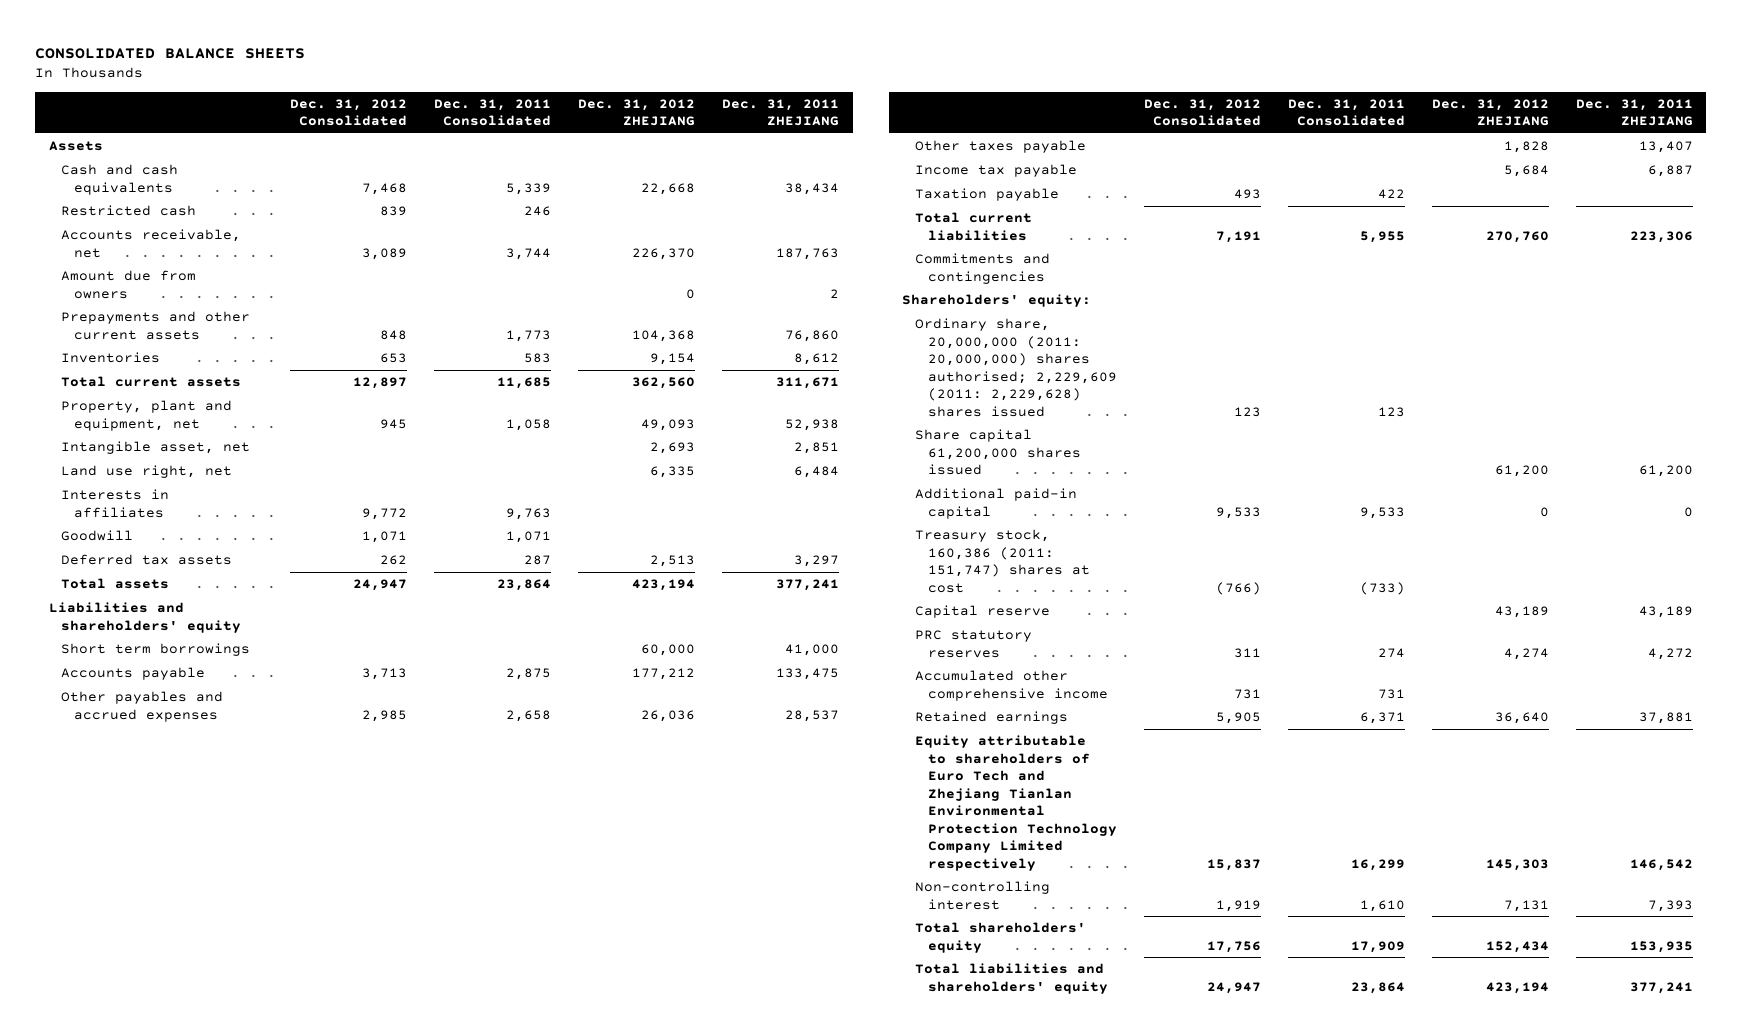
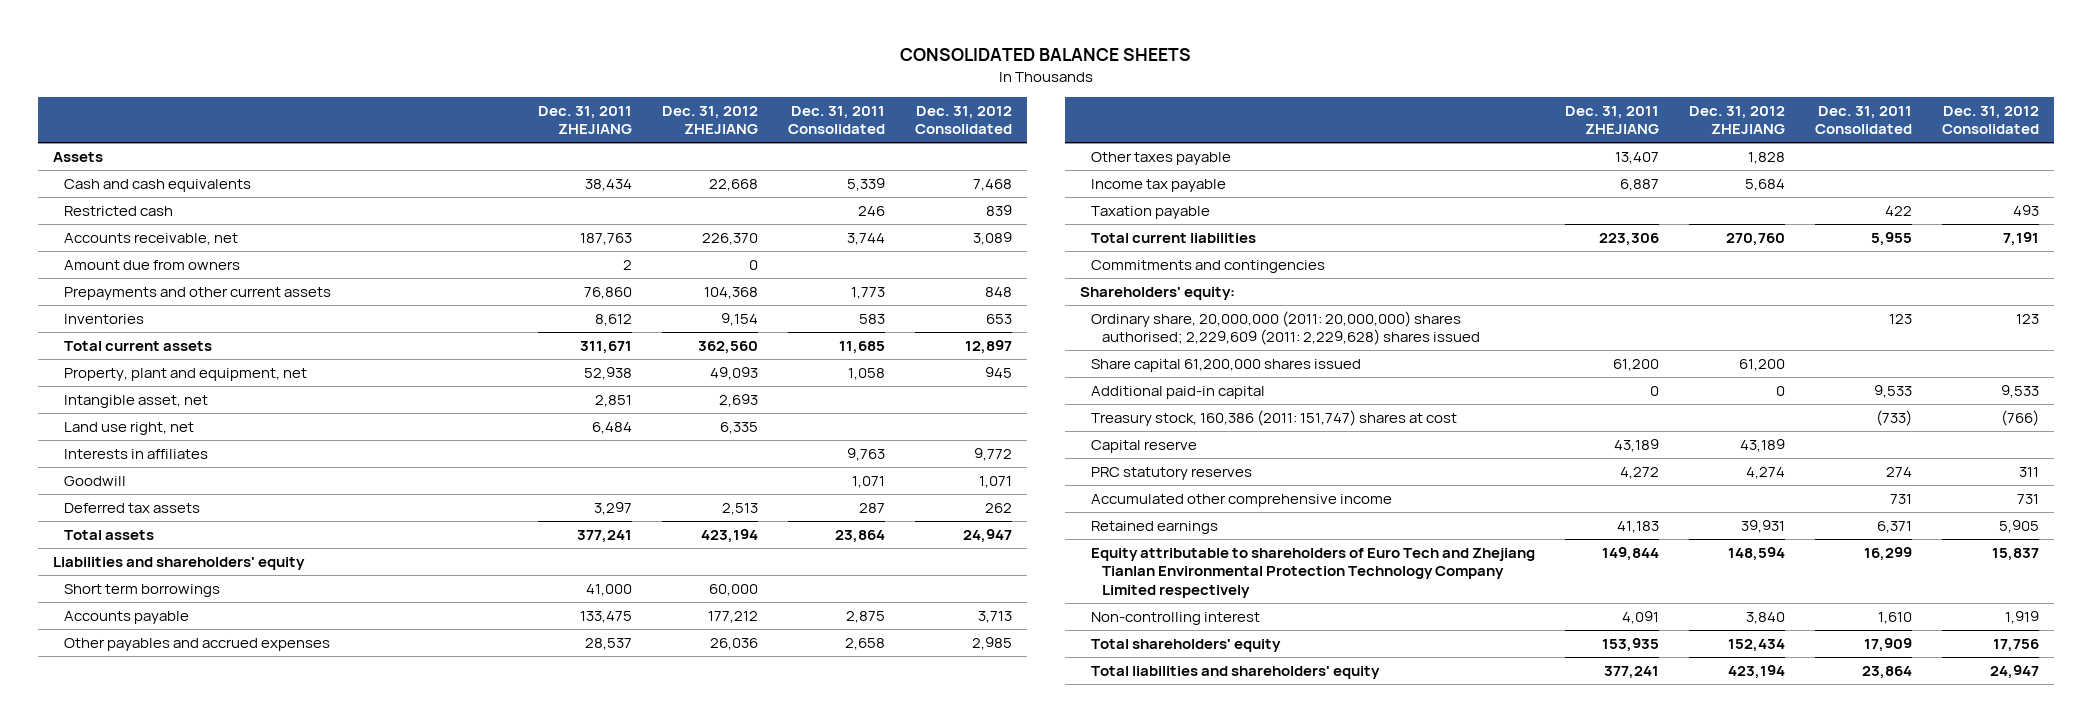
- | Dec. 31, 2012 Consolidated | Dec. 31, 2011 Consolidated | Dec. 31, 2012 ZHEJIANG | Dec. 31, 2011 ZHEJIANG
+ | Dec. 31, 2011 ZHEJIANG | Dec. 31, 2012 ZHEJIANG | Dec. 31, 2011 Consolidated | Dec. 31, 2012 Consolidated
- Retained earnings | 5,905 | 6,371 | 36,640 | 37,881
- Equity attributable to shareholders of Euro Tech and Zhejiang Tianlan Environmental Protection Technology Company Limited respectively | 15,837 | 16,299 | 145,303 | 146,542
- Non-controlling interest | 1,919 | 1,610 | 7,131 | 7,393
+ Retained earnings | 41,183 | 39,931 | 6,371 | 5,905
+ Equity attributable to shareholders of Euro Tech and Zhejiang Tianlan Environmental Protection Technology Company Limited respectively | 149,844 | 148,594 | 16,299 | 15,837
+ Non-controlling interest | 4,091 | 3,840 | 1,610 | 1,919

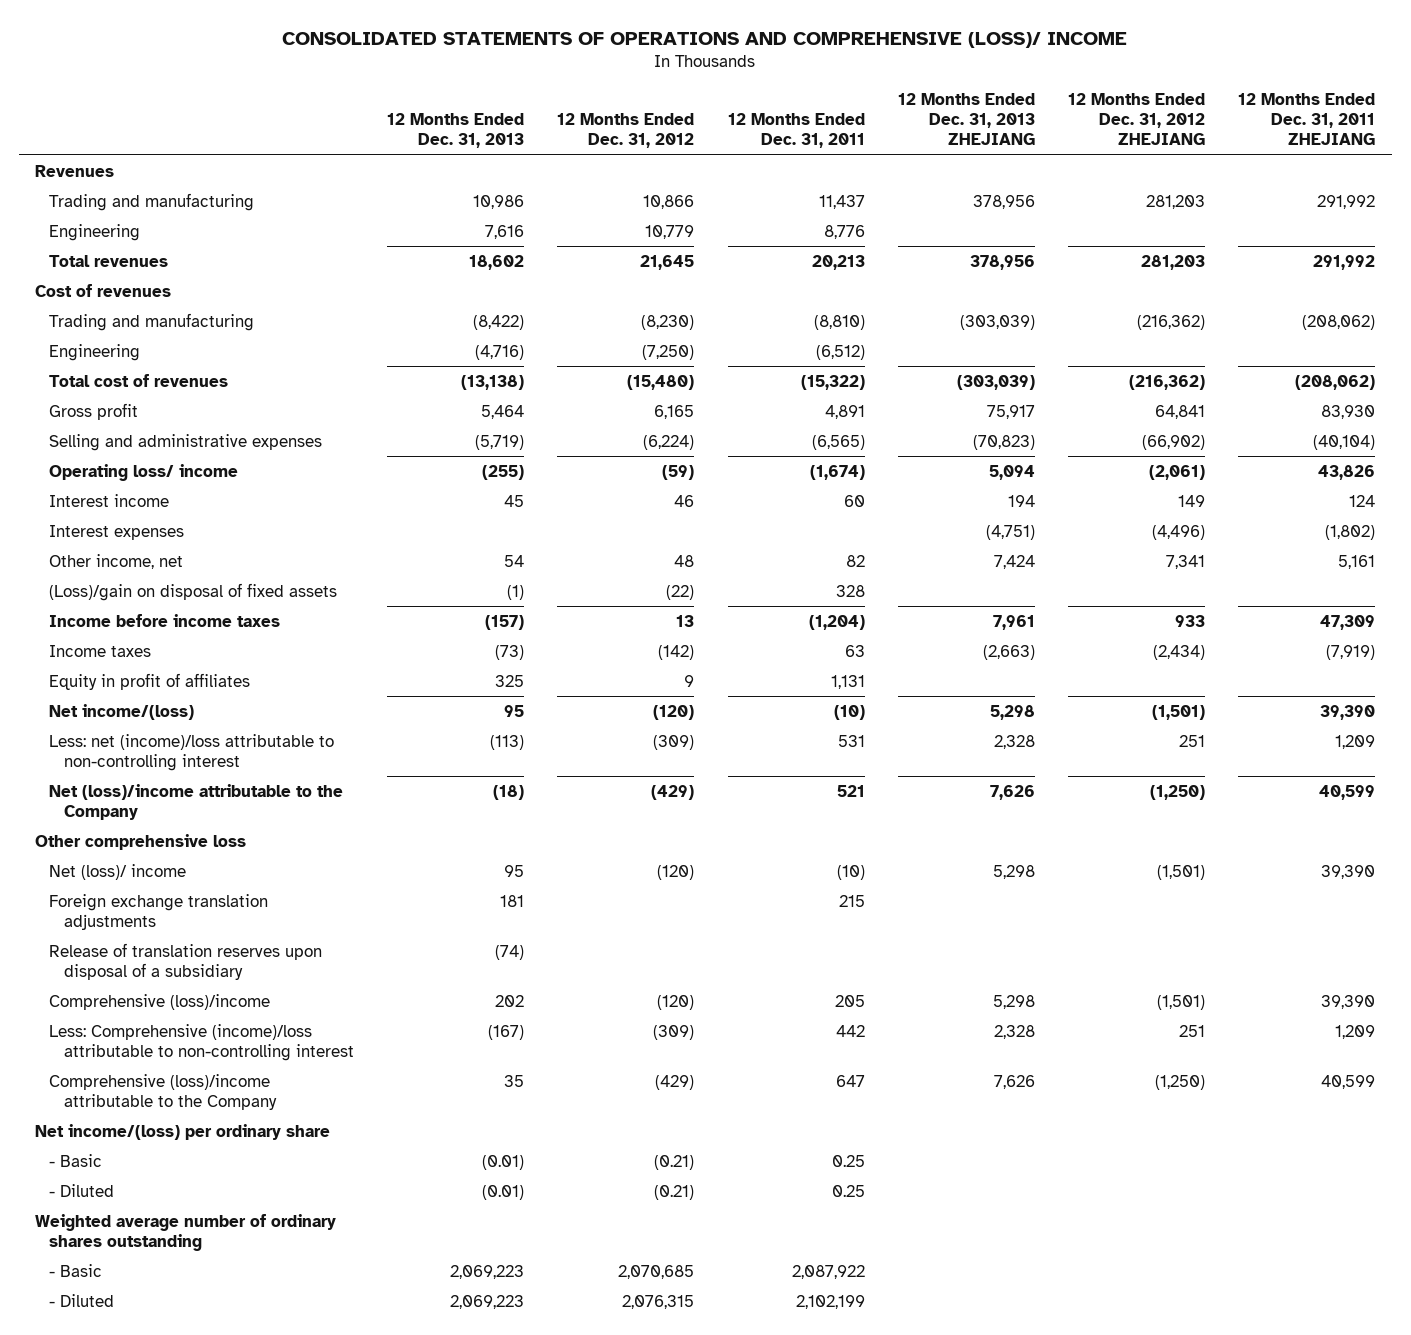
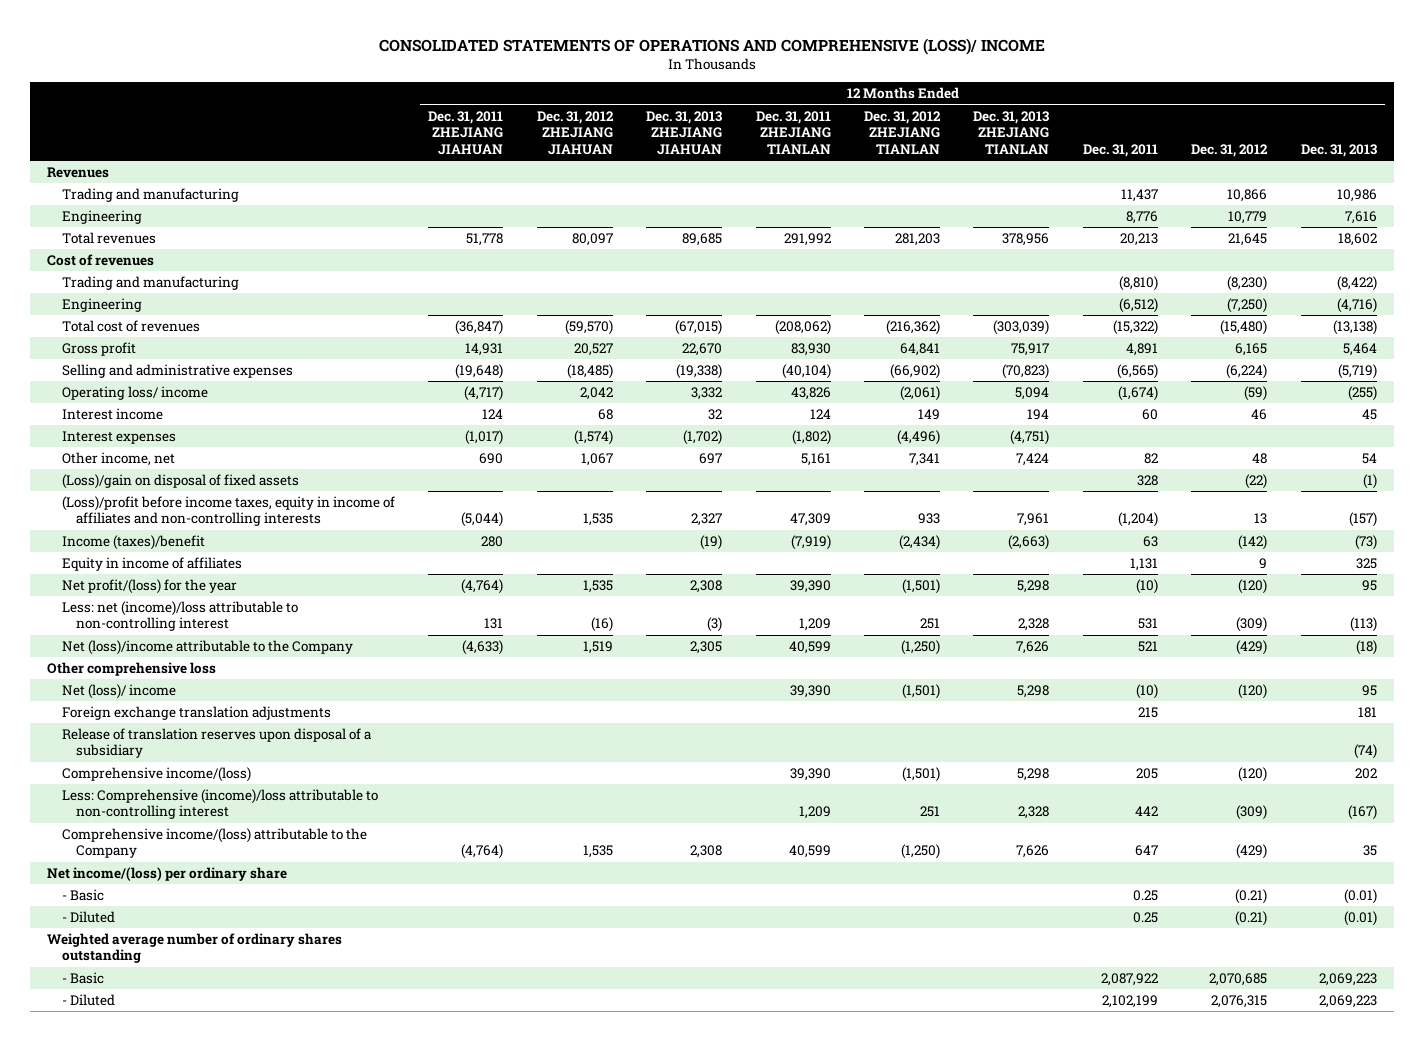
- | 12 Months Ended Dec. 31, 2013 | 12 Months Ended Dec. 31, 2012 | 12 Months Ended Dec. 31, 2011 | 12 Months Ended Dec. 31, 2013 ZHEJIANG | 12 Months Ended Dec. 31, 2012 ZHEJIANG | 12 Months Ended Dec. 31, 2011 ZHEJIANG
+ | 12 Months Ended Dec. 31, 2011 ZHEJIANG JIAHUAN | 12 Months Ended Dec. 31, 2012 ZHEJIANG JIAHUAN | 12 Months Ended Dec. 31, 2013 ZHEJIANG JIAHUAN | 12 Months Ended Dec. 31, 2011 ZHEJIANG TIANLAN | 12 Months Ended Dec. 31, 2012 ZHEJIANG TIANLAN | 12 Months Ended Dec. 31, 2013 ZHEJIANG TIANLAN | 12 Months Ended Dec. 31, 2011 | 12 Months Ended Dec. 31, 2012 | 12 Months Ended Dec. 31, 2013
- Income before income taxes | (157) | 13 | (1,204) | 7,961 | 933 | 47,309
- Income taxes | (73) | (142) | 63 | (2,663) | (2,434) | (7,919)
- Equity in profit of affiliates | 325 | 9 | 1,131 | | |
- Net income/(loss) | 95 | (120) | (10) | 5,298 | (1,501) | 39,390
+ (Loss)/profit before income taxes, equity in income of affiliates and non-controlling interests | (5,044) | 1,535 | 2,327 | 47,309 | 933 | 7,961 | (1,204) | 13 | (157)
+ Income (taxes)/benefit | 280 | | (19) | (7,919) | (2,434) | (2,663) | 63 | (142) | (73)
+ Equity in income of affiliates | | | | | | | 1,131 | 9 | 325
+ Net profit/(loss) for the year | (4,764) | 1,535 | 2,308 | 39,390 | (1,501) | 5,298 | (10) | (120) | 95
- Comprehensive (loss)/income | 202 | (120) | 205 | 5,298 | (1,501) | 39,390
+ Comprehensive income/(loss) | | | | 39,390 | (1,501) | 5,298 | 205 | (120) | 202
- Comprehensive (loss)/income attributable to the Company | 35 | (429) | 647 | 7,626 | (1,250) | 40,599
+ Comprehensive income/(loss) attributable to the Company | (4,764) | 1,535 | 2,308 | 40,599 | (1,250) | 7,626 | 647 | (429) | 35

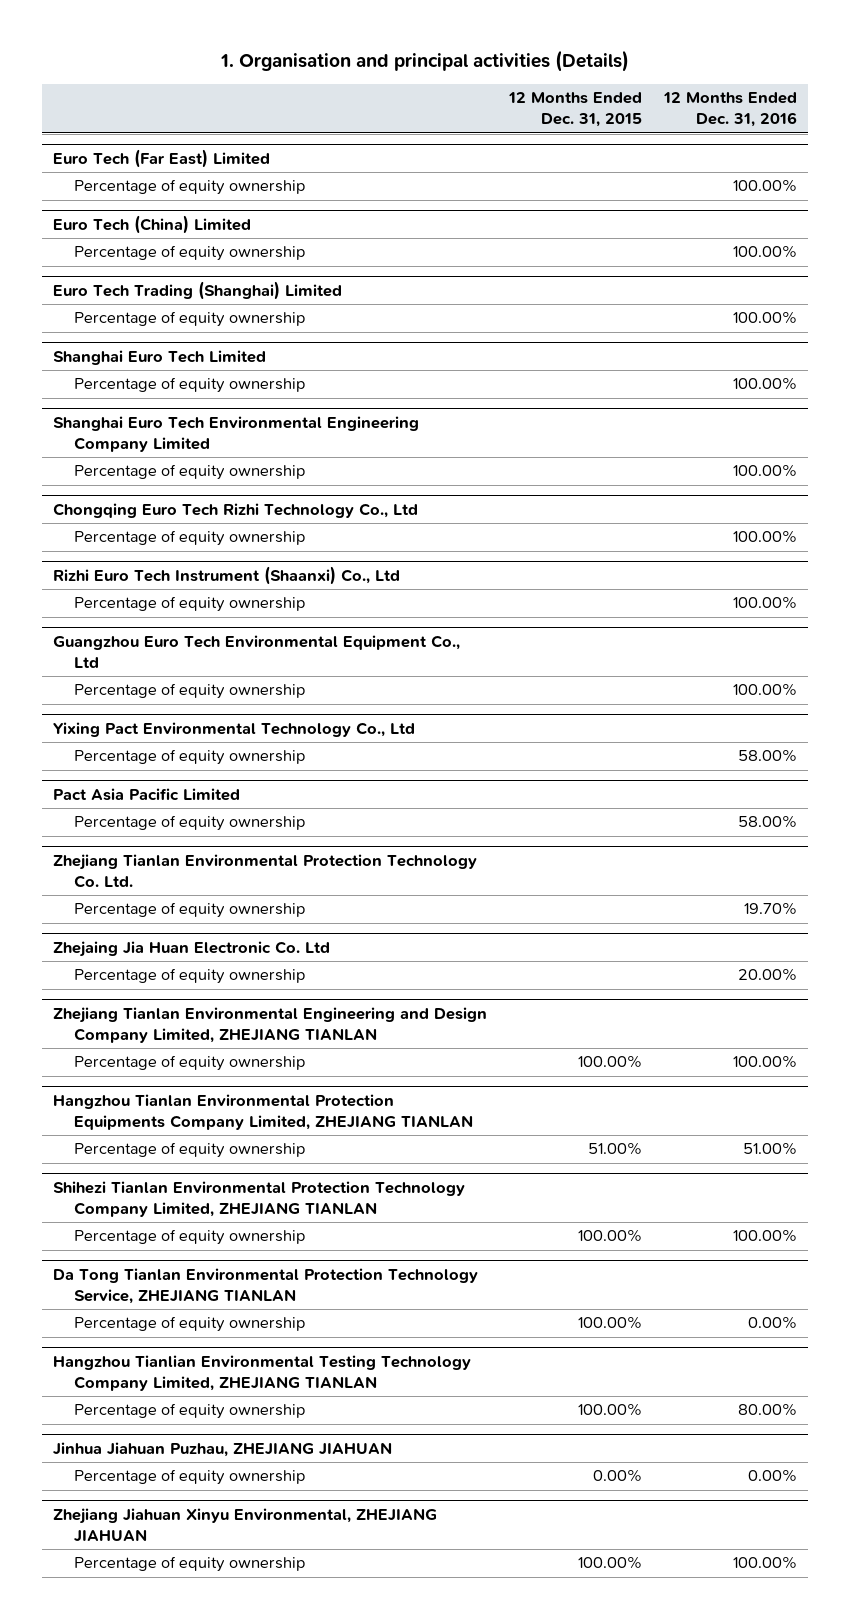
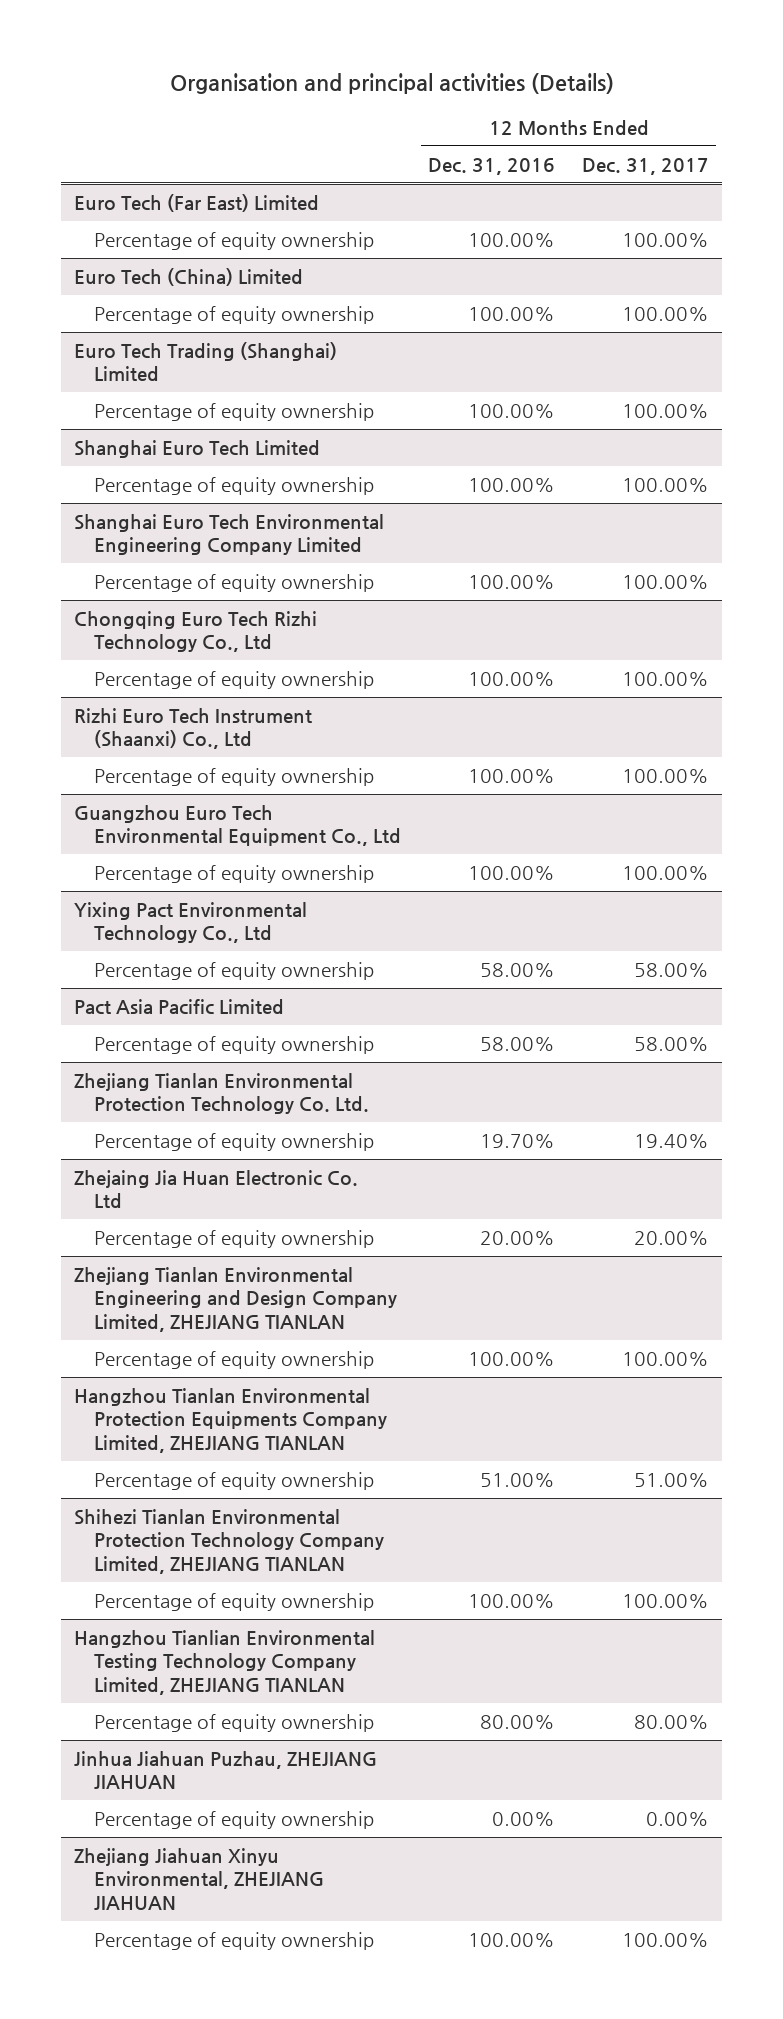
- 1. Organisation and principal activities (Details)
+ Organisation and principal activities (Details)
- | 12 Months Ended Dec. 31, 2015 | 12 Months Ended Dec. 31, 2016
+ | 12 Months Ended Dec. 31, 2016 | 12 Months Ended Dec. 31, 2017
- Da Tong Tianlan Environmental Protection Technology Service, ZHEJIANG TIANLAN
- Percentage of equity ownership | 100.00% | 0.00%

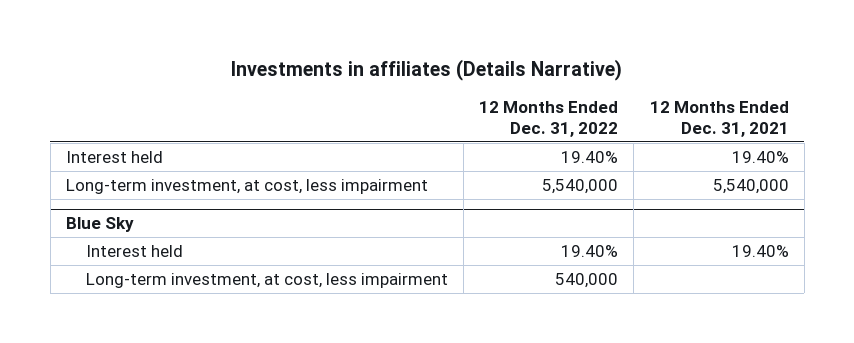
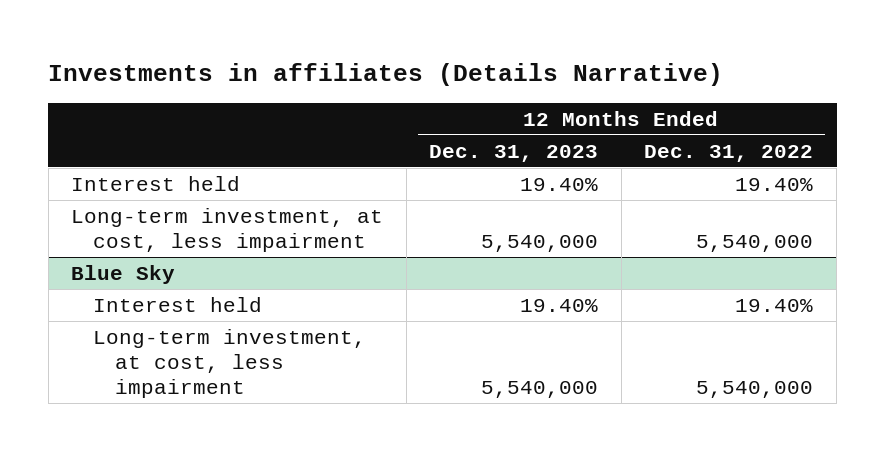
- | 12 Months Ended Dec. 31, 2022 | 12 Months Ended Dec. 31, 2021
+ | 12 Months Ended Dec. 31, 2023 | 12 Months Ended Dec. 31, 2022
@ Blue Sky
- Long-term investment, at cost, less impairment | 540,000 |
+ Long-term investment, at cost, less impairment | 5,540,000 | 5,540,000

